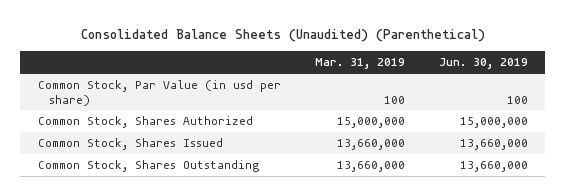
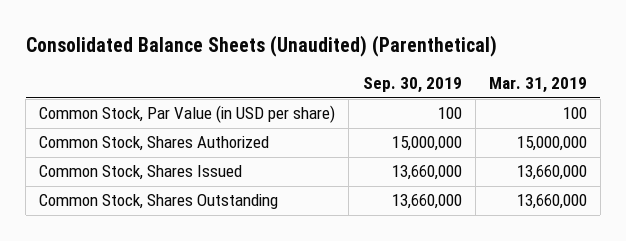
- | Mar. 31, 2019 | Jun. 30, 2019
+ | Sep. 30, 2019 | Mar. 31, 2019
- Common Stock, Par Value (in usd per share) | 100 | 100
+ Common Stock, Par Value (in USD per share) | 100 | 100

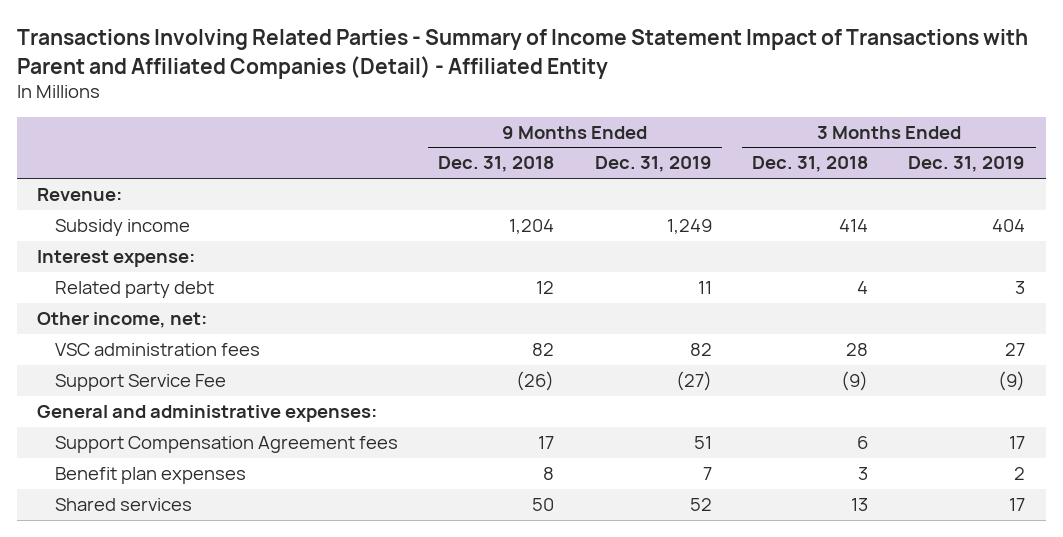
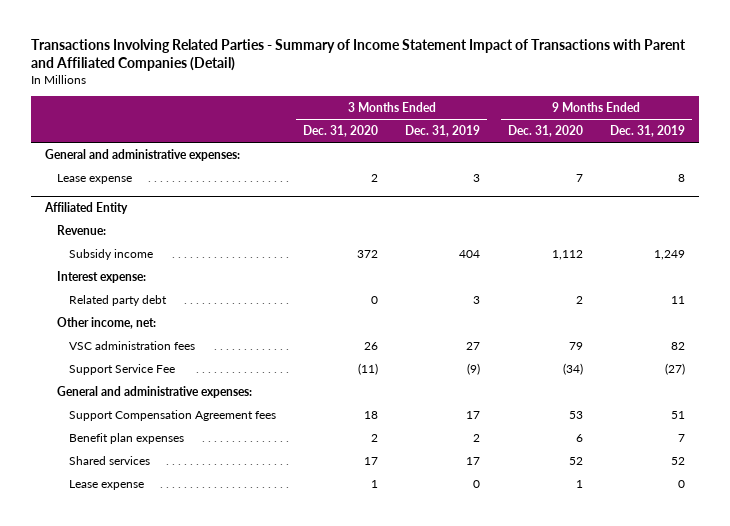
- Transactions Involving Related Parties - Summary of Income Statement Impact of Transactions with Parent and Affiliated Companies (Detail) - Affiliated Entity
+ Transactions Involving Related Parties - Summary of Income Statement Impact of Transactions with Parent and Affiliated Companies (Detail)
- | 9 Months Ended Dec. 31, 2018 | 9 Months Ended Dec. 31, 2019 | 3 Months Ended Dec. 31, 2018 | 3 Months Ended Dec. 31, 2019
+ | 3 Months Ended Dec. 31, 2020 | 3 Months Ended Dec. 31, 2019 | 9 Months Ended Dec. 31, 2020 | 9 Months Ended Dec. 31, 2019
+ General and administrative expenses:
+ Lease expense | 2 | 3 | 7 | 8
+ Affiliated Entity
+ Lease expense | 1 | 0 | 1 | 0

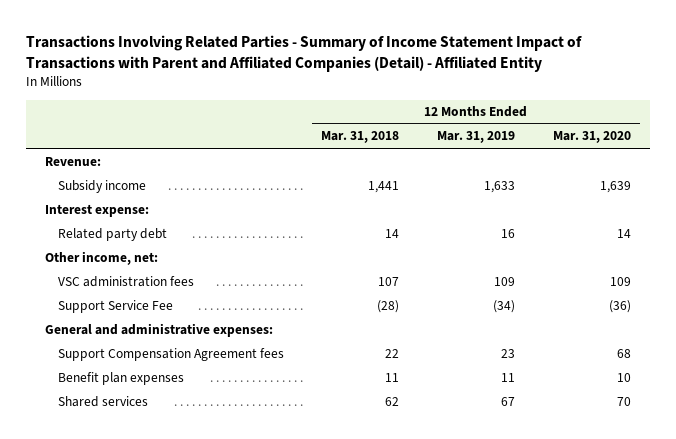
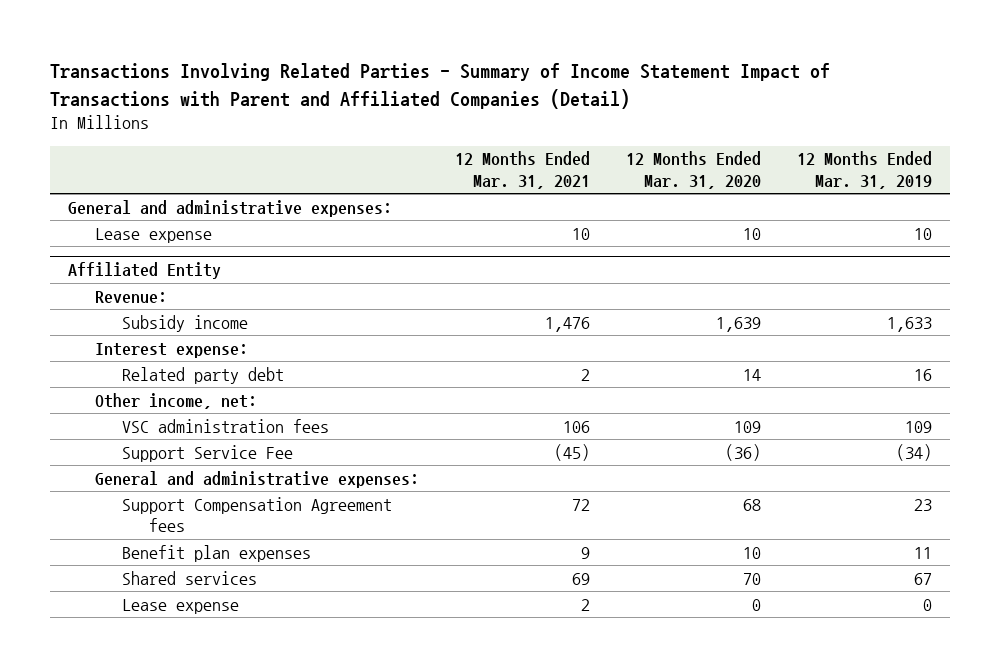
- Transactions Involving Related Parties - Summary of Income Statement Impact of Transactions with Parent and Affiliated Companies (Detail) - Affiliated Entity
+ Transactions Involving Related Parties - Summary of Income Statement Impact of Transactions with Parent and Affiliated Companies (Detail)
- | 12 Months Ended Mar. 31, 2018 | 12 Months Ended Mar. 31, 2019 | 12 Months Ended Mar. 31, 2020
+ | 12 Months Ended Mar. 31, 2021 | 12 Months Ended Mar. 31, 2020 | 12 Months Ended Mar. 31, 2019
+ General and administrative expenses:
+ Lease expense | 10 | 10 | 10
+ Affiliated Entity
+ Lease expense | 2 | 0 | 0

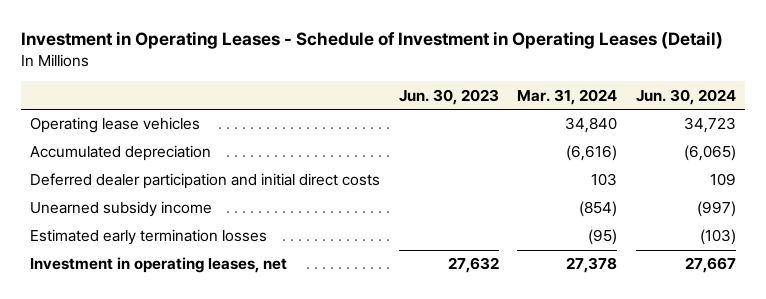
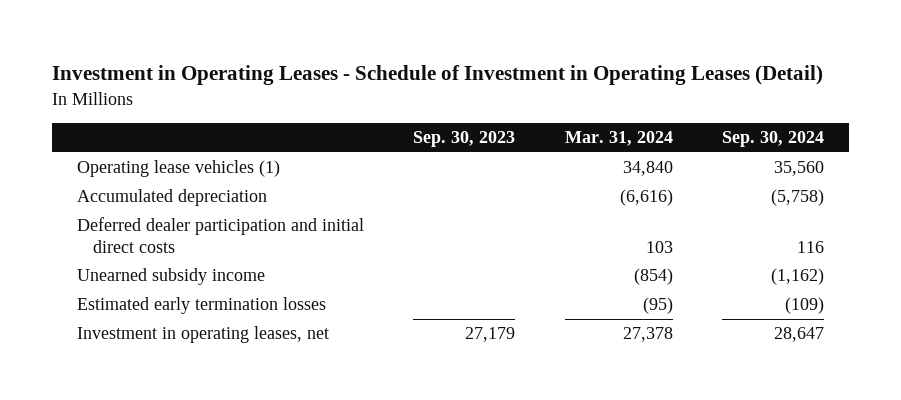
- | Jun. 30, 2023 | Mar. 31, 2024 | Jun. 30, 2024
+ | Sep. 30, 2023 | Mar. 31, 2024 | Sep. 30, 2024
- Operating lease vehicles | | 34,840 | 34,723
+ Operating lease vehicles (1) | | 34,840 | 35,560

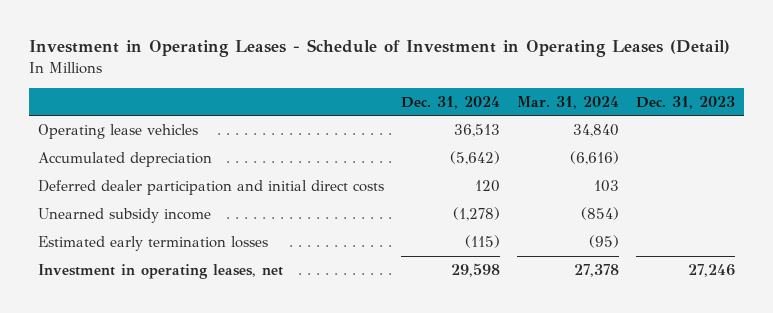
- | Sep. 30, 2023 | Mar. 31, 2024 | Sep. 30, 2024
+ | Dec. 31, 2024 | Mar. 31, 2024 | Dec. 31, 2023
- Operating lease vehicles (1) | | 34,840 | 35,560
+ Operating lease vehicles | 36,513 | 34,840 |

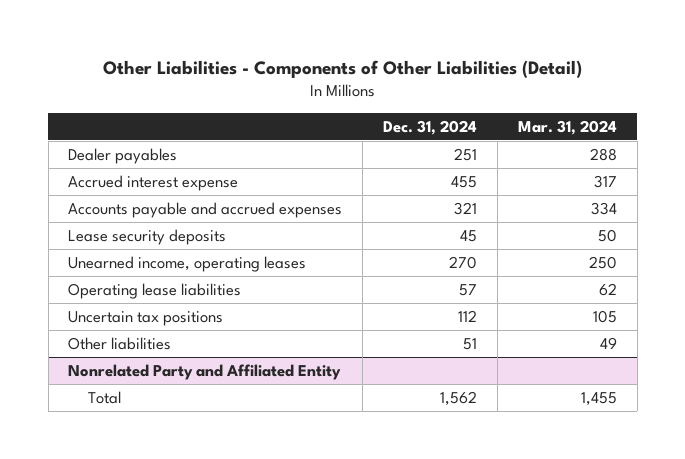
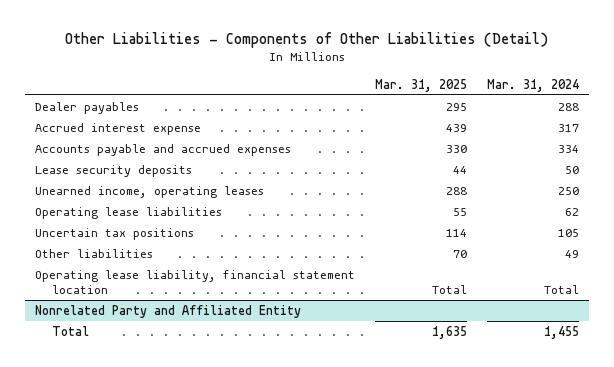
- | Dec. 31, 2024 | Mar. 31, 2024
+ | Mar. 31, 2025 | Mar. 31, 2024
+ Operating lease liability, financial statement location | Total | Total

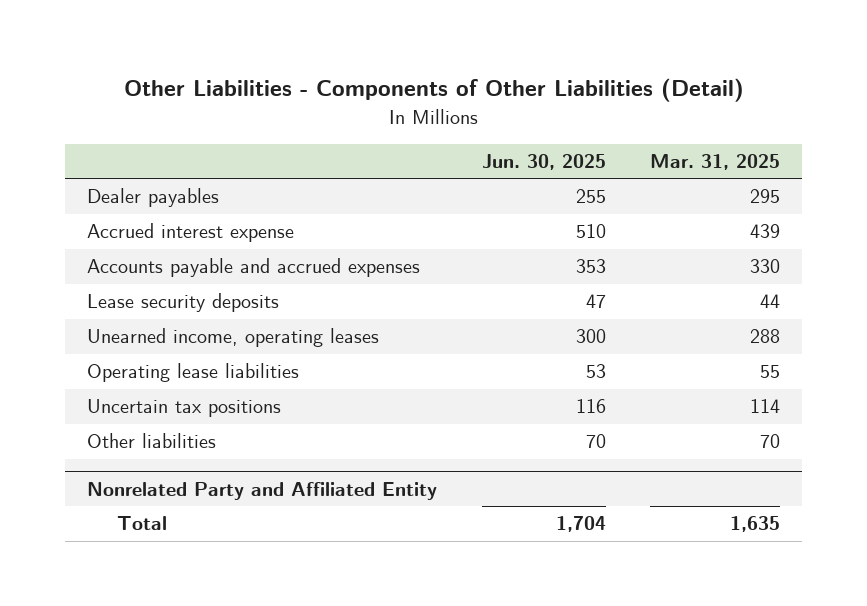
- | Mar. 31, 2025 | Mar. 31, 2024
+ | Jun. 30, 2025 | Mar. 31, 2025
- Operating lease liability, financial statement location | Total | Total

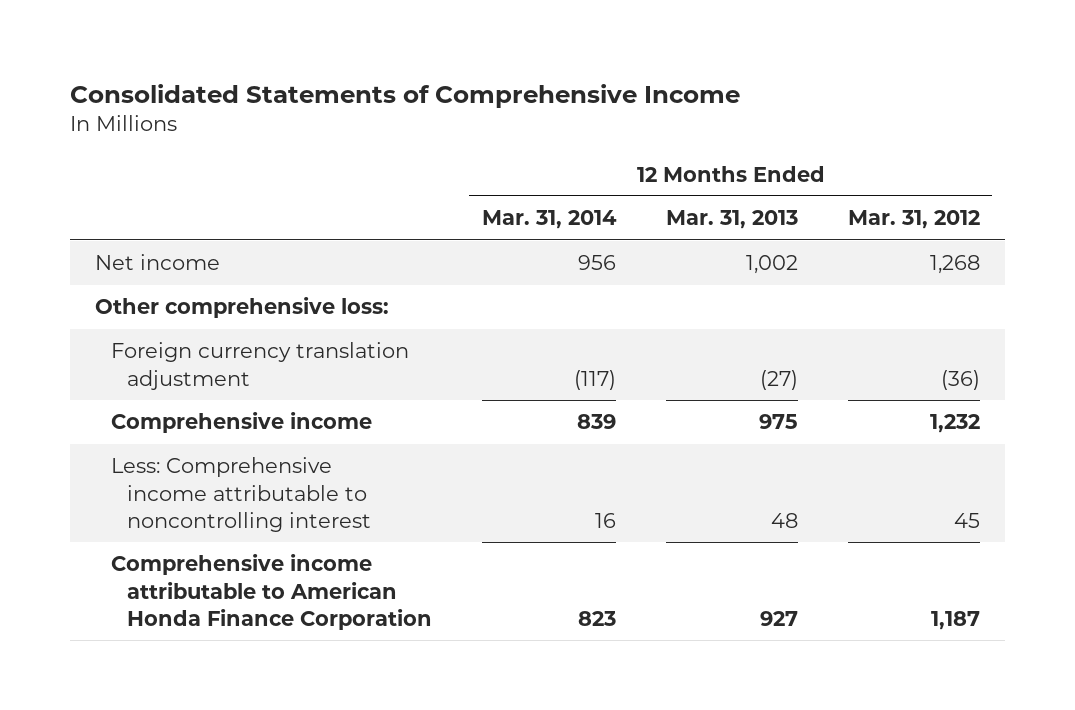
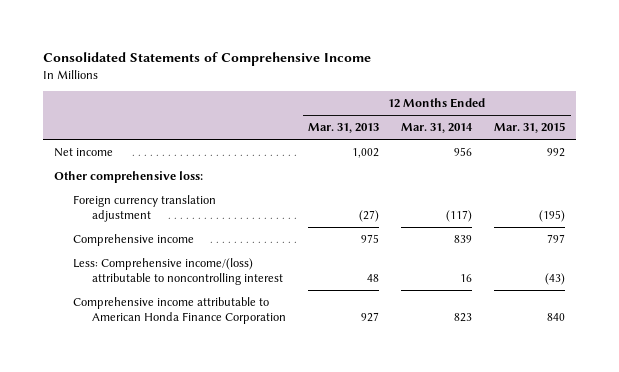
- | 12 Months Ended Mar. 31, 2014 | 12 Months Ended Mar. 31, 2013 | 12 Months Ended Mar. 31, 2012
+ | 12 Months Ended Mar. 31, 2013 | 12 Months Ended Mar. 31, 2014 | 12 Months Ended Mar. 31, 2015
- Less: Comprehensive income attributable to noncontrolling interest | 16 | 48 | 45
+ Less: Comprehensive income/(loss) attributable to noncontrolling interest | 48 | 16 | (43)

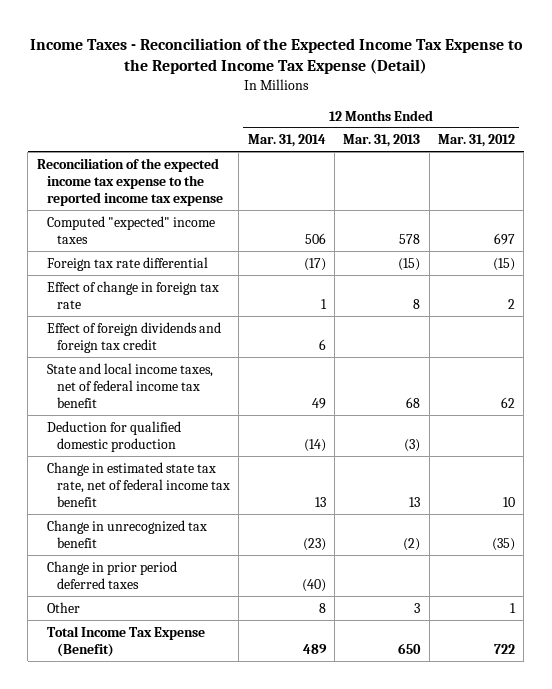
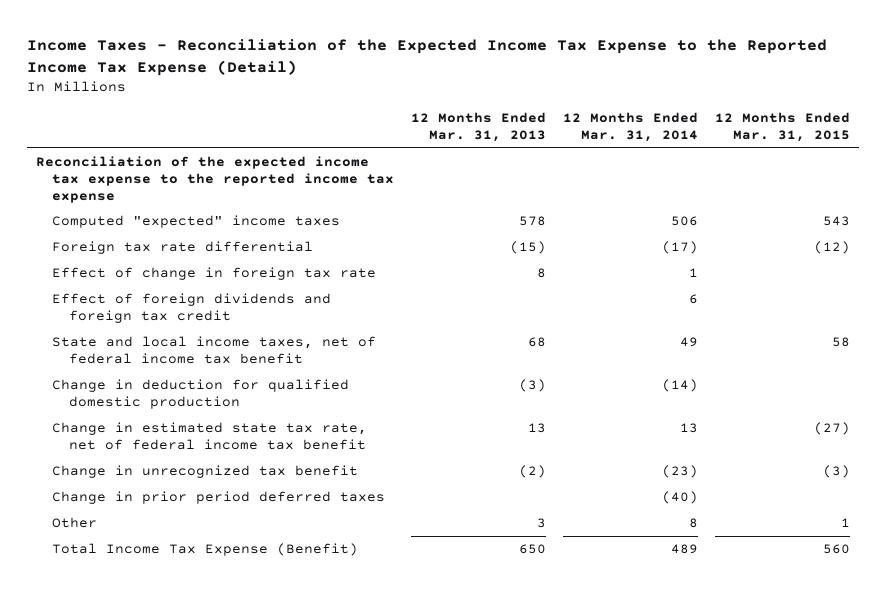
- | 12 Months Ended Mar. 31, 2014 | 12 Months Ended Mar. 31, 2013 | 12 Months Ended Mar. 31, 2012
+ | 12 Months Ended Mar. 31, 2013 | 12 Months Ended Mar. 31, 2014 | 12 Months Ended Mar. 31, 2015
- Deduction for qualified domestic production | (14) | (3) |
+ Change in deduction for qualified domestic production | (3) | (14) |

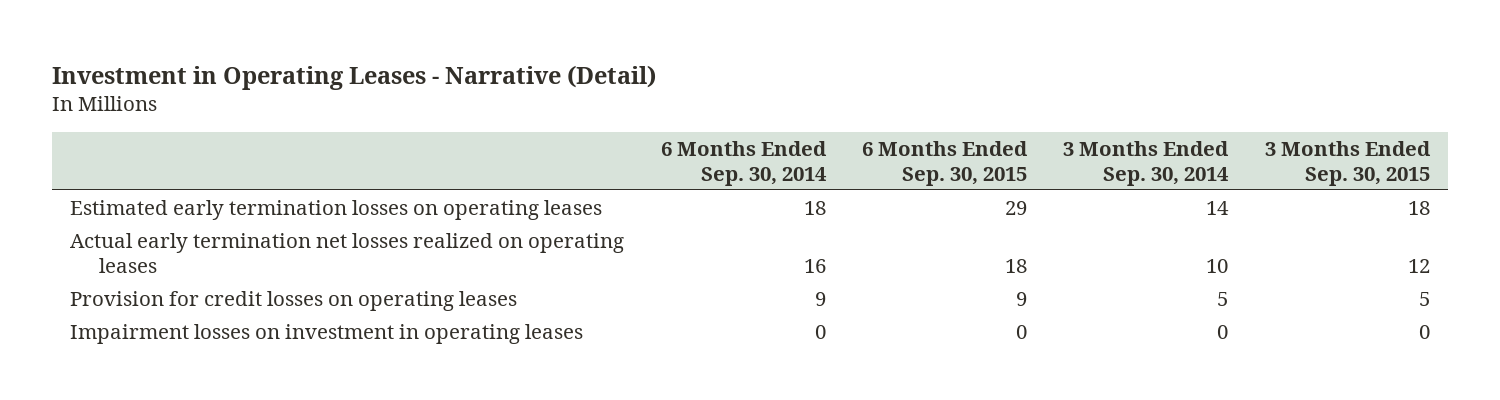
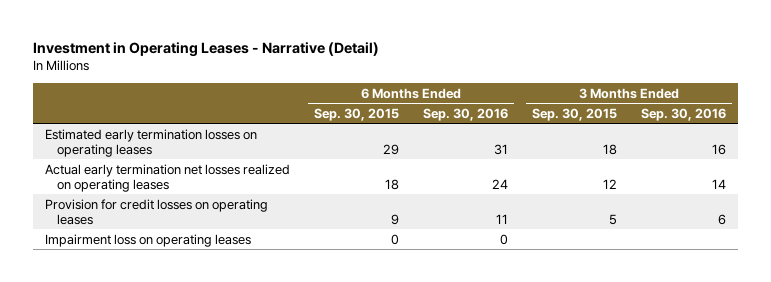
- | 6 Months Ended Sep. 30, 2014 | 6 Months Ended Sep. 30, 2015 | 3 Months Ended Sep. 30, 2014 | 3 Months Ended Sep. 30, 2015
+ | 6 Months Ended Sep. 30, 2015 | 6 Months Ended Sep. 30, 2016 | 3 Months Ended Sep. 30, 2015 | 3 Months Ended Sep. 30, 2016
- Impairment losses on investment in operating leases | 0 | 0 | 0 | 0
+ Impairment loss on operating leases | 0 | 0 | |

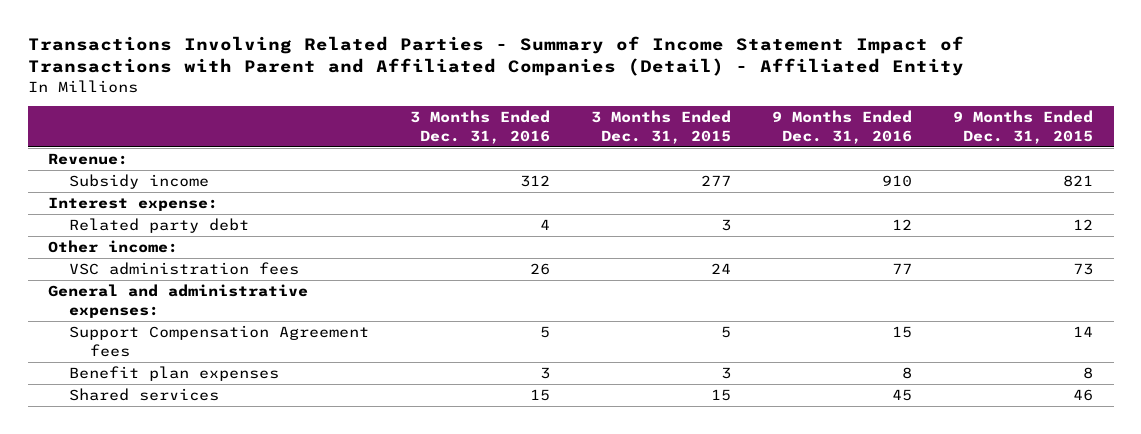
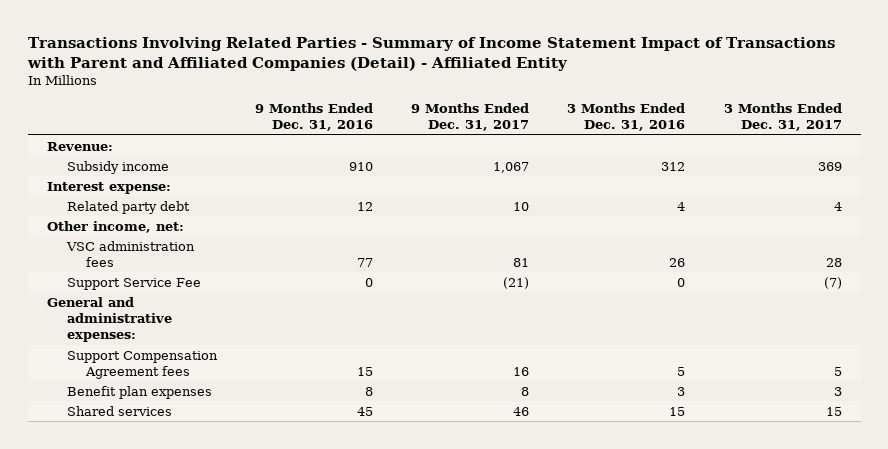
- | 3 Months Ended Dec. 31, 2016 | 3 Months Ended Dec. 31, 2015 | 9 Months Ended Dec. 31, 2016 | 9 Months Ended Dec. 31, 2015
+ | 9 Months Ended Dec. 31, 2016 | 9 Months Ended Dec. 31, 2017 | 3 Months Ended Dec. 31, 2016 | 3 Months Ended Dec. 31, 2017
- Other income:
+ Other income, net:
+ Support Service Fee | 0 | (21) | 0 | (7)

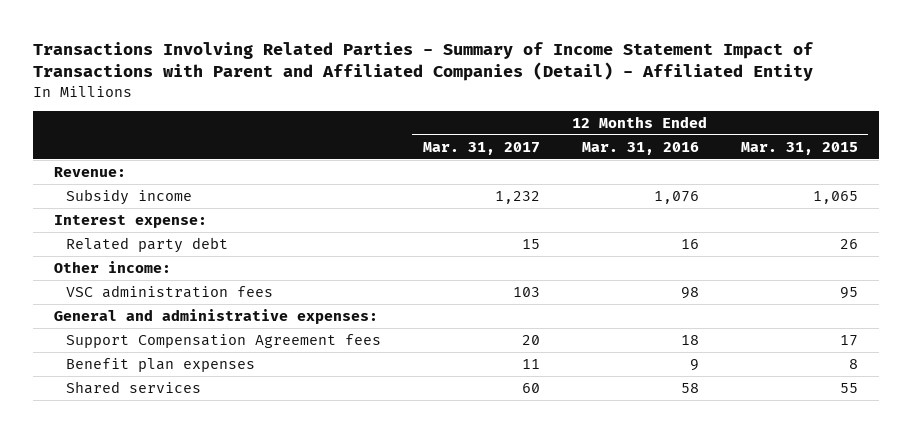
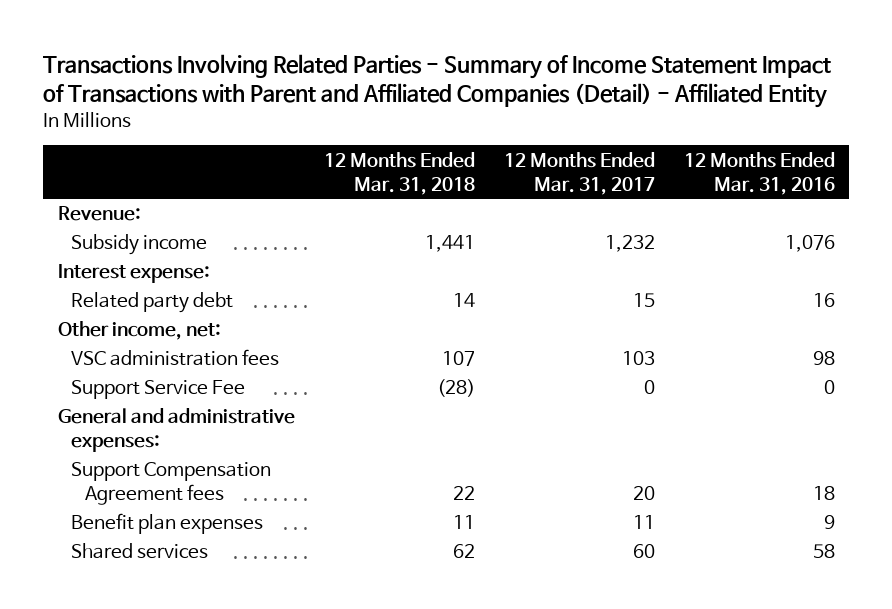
- | 12 Months Ended Mar. 31, 2017 | 12 Months Ended Mar. 31, 2016 | 12 Months Ended Mar. 31, 2015
+ | 12 Months Ended Mar. 31, 2018 | 12 Months Ended Mar. 31, 2017 | 12 Months Ended Mar. 31, 2016
- Other income:
+ Other income, net:
+ Support Service Fee | (28) | 0 | 0

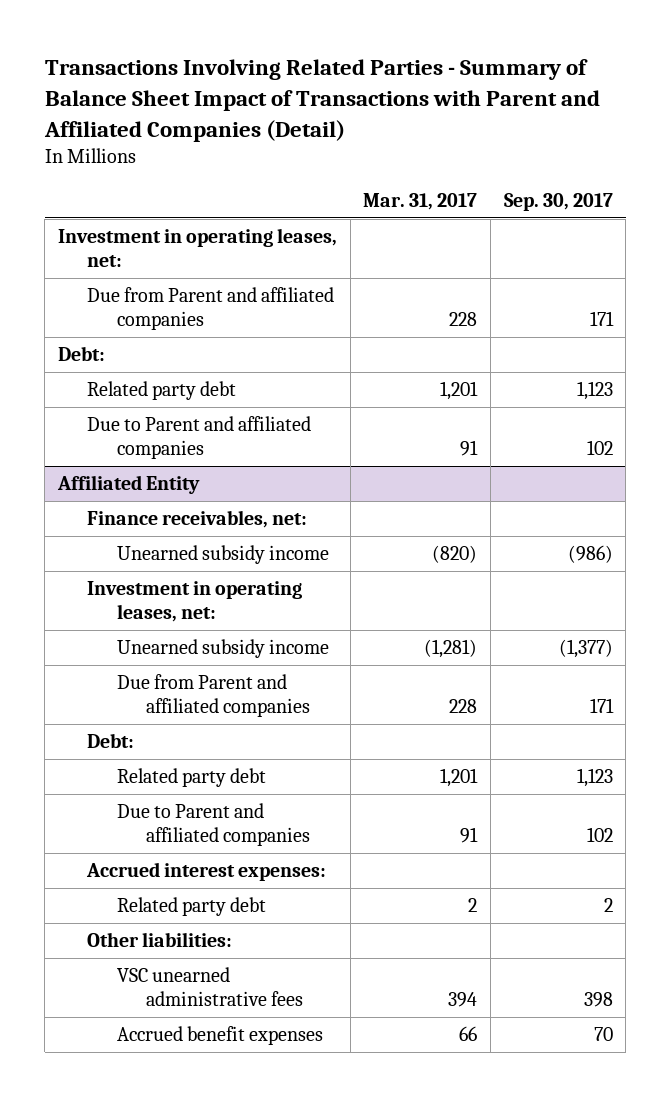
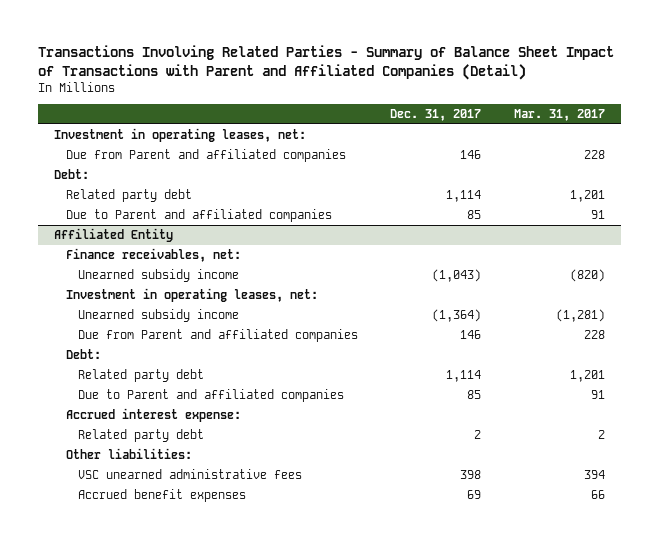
- | Mar. 31, 2017 | Sep. 30, 2017
+ | Dec. 31, 2017 | Mar. 31, 2017
@ Affiliated Entity
- Accrued interest expenses:
+ Accrued interest expense:

